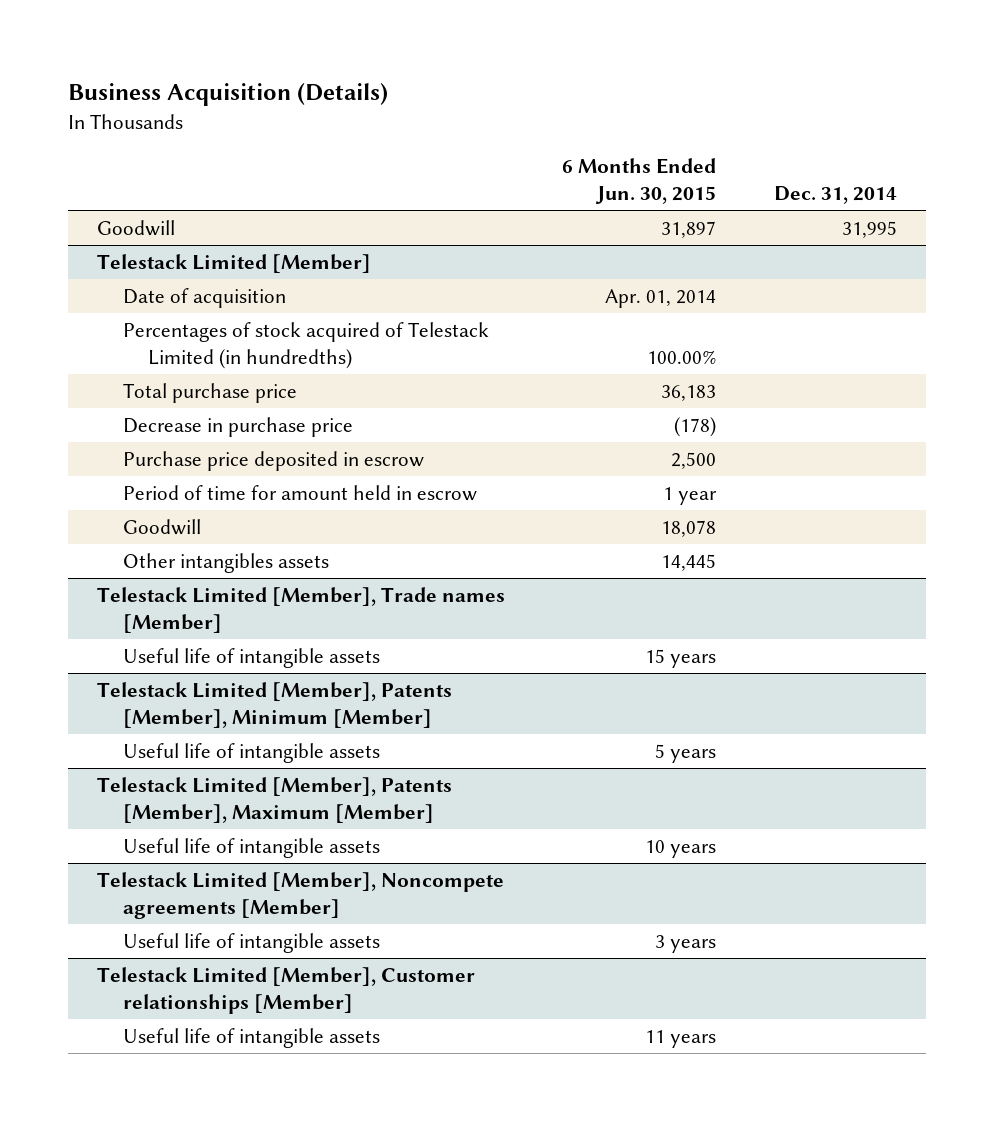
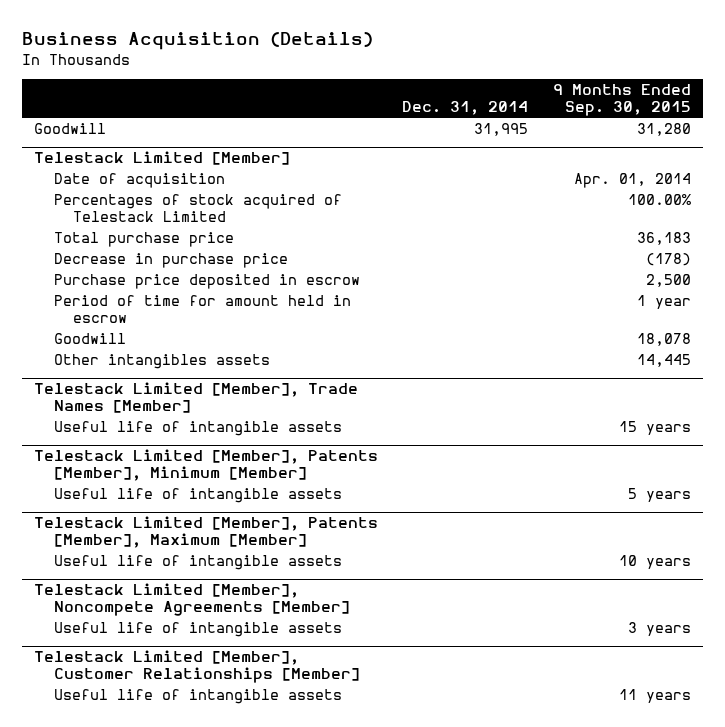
- | 6 Months Ended Jun. 30, 2015 | Dec. 31, 2014
+ | Dec. 31, 2014 | 9 Months Ended Sep. 30, 2015
@ Telestack Limited [Member]
- Percentages of stock acquired of Telestack Limited (in hundredths) | 100.00% |
+ Percentages of stock acquired of Telestack Limited | | 100.00%
- Telestack Limited [Member], Trade names [Member]
+ Telestack Limited [Member], Trade Names [Member]
- Telestack Limited [Member], Noncompete agreements [Member]
+ Telestack Limited [Member], Noncompete Agreements [Member]
- Telestack Limited [Member], Customer relationships [Member]
+ Telestack Limited [Member], Customer Relationships [Member]

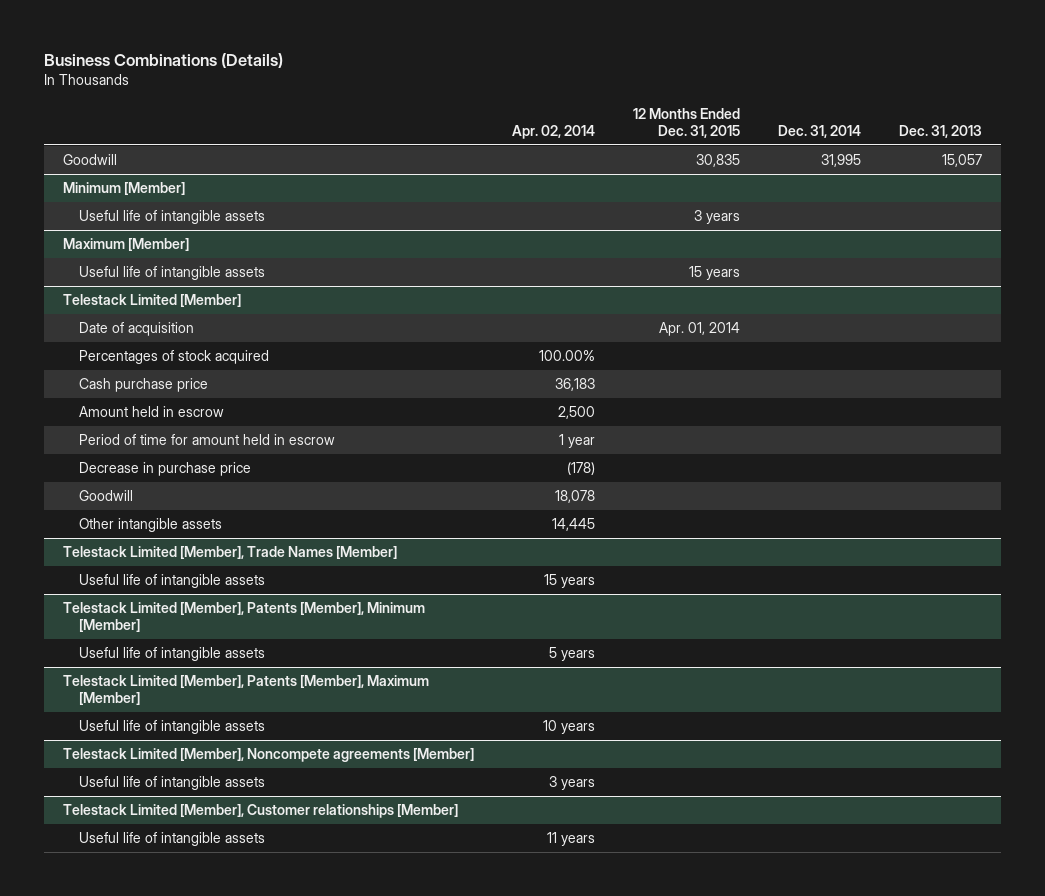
- Business Acquisition (Details)
+ Business Combinations (Details)
- | Dec. 31, 2014 | 9 Months Ended Sep. 30, 2015
+ | Apr. 02, 2014 | 12 Months Ended Dec. 31, 2015 | Dec. 31, 2014 | Dec. 31, 2013
+ Minimum [Member]
+ Useful life of intangible assets | | 3 years | |
+ Maximum [Member]
+ Useful life of intangible assets | | 15 years | |
@ Telestack Limited [Member]
- Percentages of stock acquired of Telestack Limited | | 100.00%
- Total purchase price | | 36,183
- Purchase price deposited in escrow | | 2,500
+ Percentages of stock acquired | 100.00% | | |
+ Cash purchase price | 36,183 | | |
+ Amount held in escrow | 2,500 | | |
moved down: Decrease in purchase price | (178) | | |
- Other intangibles assets | | 14,445
+ Other intangible assets | 14,445 | | |
- Telestack Limited [Member], Noncompete Agreements [Member]
+ Telestack Limited [Member], Noncompete agreements [Member]
- Telestack Limited [Member], Customer Relationships [Member]
+ Telestack Limited [Member], Customer relationships [Member]

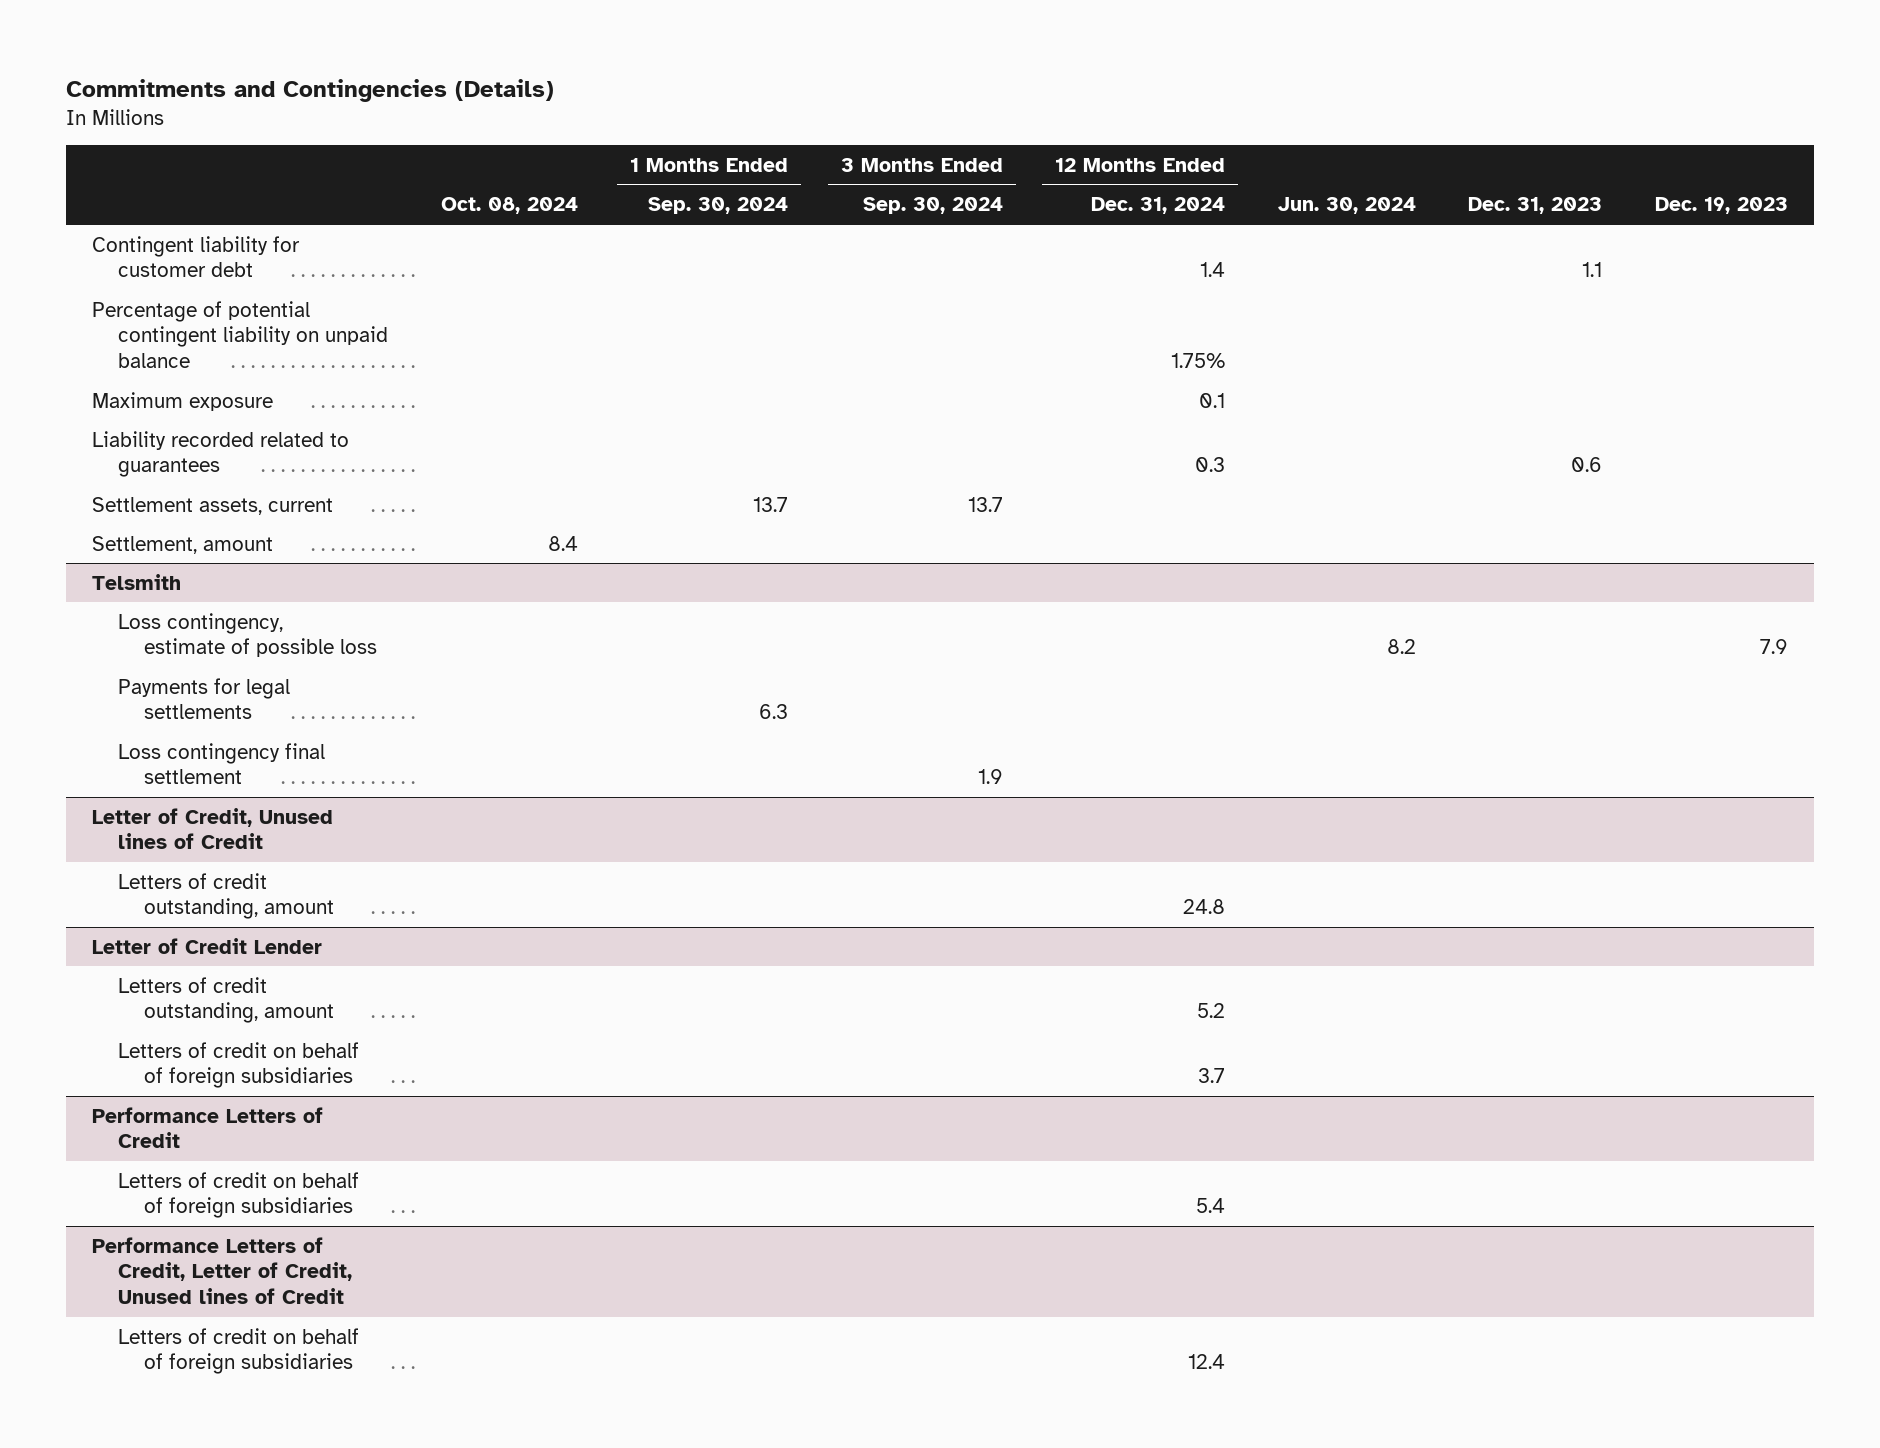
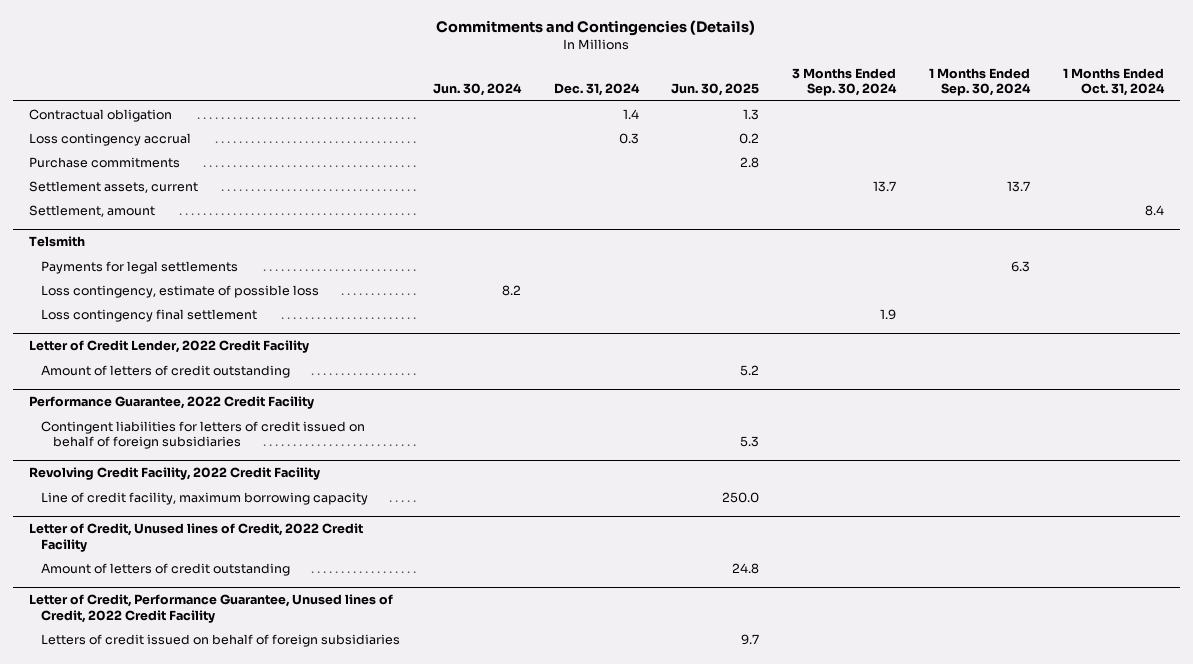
- | Oct. 08, 2024 | 1 Months Ended Sep. 30, 2024 | 3 Months Ended Sep. 30, 2024 | 12 Months Ended Dec. 31, 2024 | Jun. 30, 2024 | Dec. 31, 2023 | Dec. 19, 2023
+ | Jun. 30, 2024 | Dec. 31, 2024 | Jun. 30, 2025 | 3 Months Ended Sep. 30, 2024 | 1 Months Ended Sep. 30, 2024 | 1 Months Ended Oct. 31, 2024
- Contingent liability for customer debt | | | | 1.4 | | 1.1 |
- Percentage of potential contingent liability on unpaid balance | | | | 1.75% | | |
- Maximum exposure | | | | 0.1 | | |
- Liability recorded related to guarantees | | | | 0.3 | | 0.6 |
+ Contractual obligation | | 1.4 | 1.3 | | |
+ Loss contingency accrual | | 0.3 | 0.2 | | |
+ Purchase commitments | | | 2.8 | | |
@ Telsmith
moved down: Loss contingency, estimate of possible loss | 8.2 | | | | |
- Letter of Credit, Unused lines of Credit
- Letters of credit outstanding, amount | | | | 24.8 | | |
- Letter of Credit Lender
- Letters of credit outstanding, amount | | | | 5.2 | | |
- Letters of credit on behalf of foreign subsidiaries | | | | 3.7 | | |
- Performance Letters of Credit
- Letters of credit on behalf of foreign subsidiaries | | | | 5.4 | | |
- Performance Letters of Credit, Letter of Credit, Unused lines of Credit
- Letters of credit on behalf of foreign subsidiaries | | | | 12.4 | | |
+ Letter of Credit Lender, 2022 Credit Facility
+ Amount of letters of credit outstanding | | | 5.2 | | |
+ Performance Guarantee, 2022 Credit Facility
+ Contingent liabilities for letters of credit issued on behalf of foreign subsidiaries | | | 5.3 | | |
+ Revolving Credit Facility, 2022 Credit Facility
+ Line of credit facility, maximum borrowing capacity | | | 250.0 | | |
+ Letter of Credit, Unused lines of Credit, 2022 Credit Facility
+ Amount of letters of credit outstanding | | | 24.8 | | |
+ Letter of Credit, Performance Guarantee, Unused lines of Credit, 2022 Credit Facility
+ Letters of credit issued on behalf of foreign subsidiaries | | | 9.7 | | |

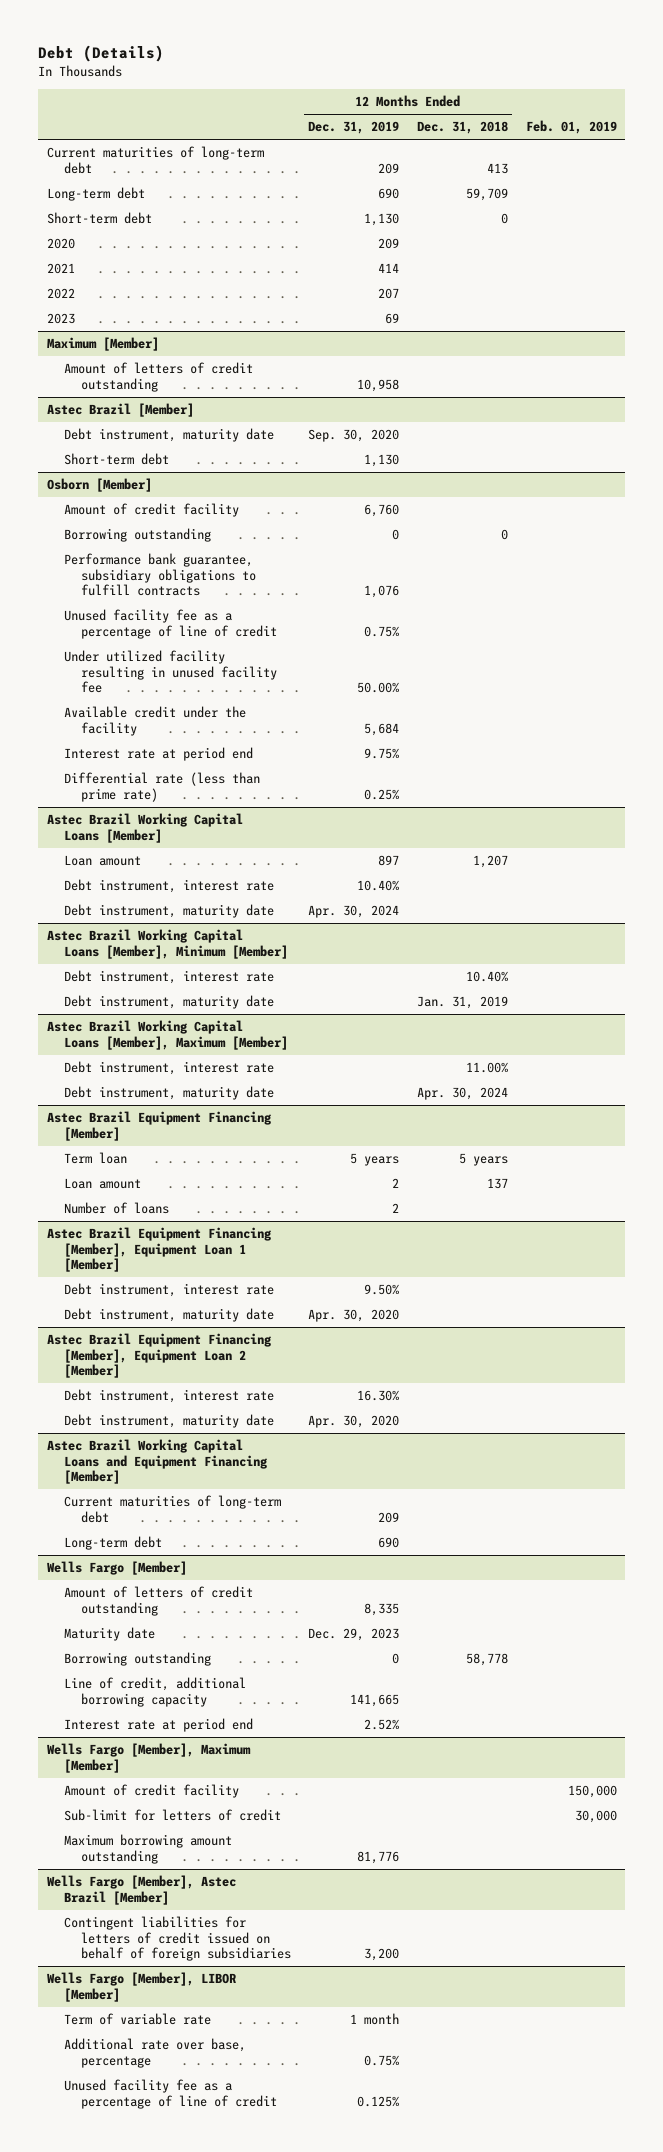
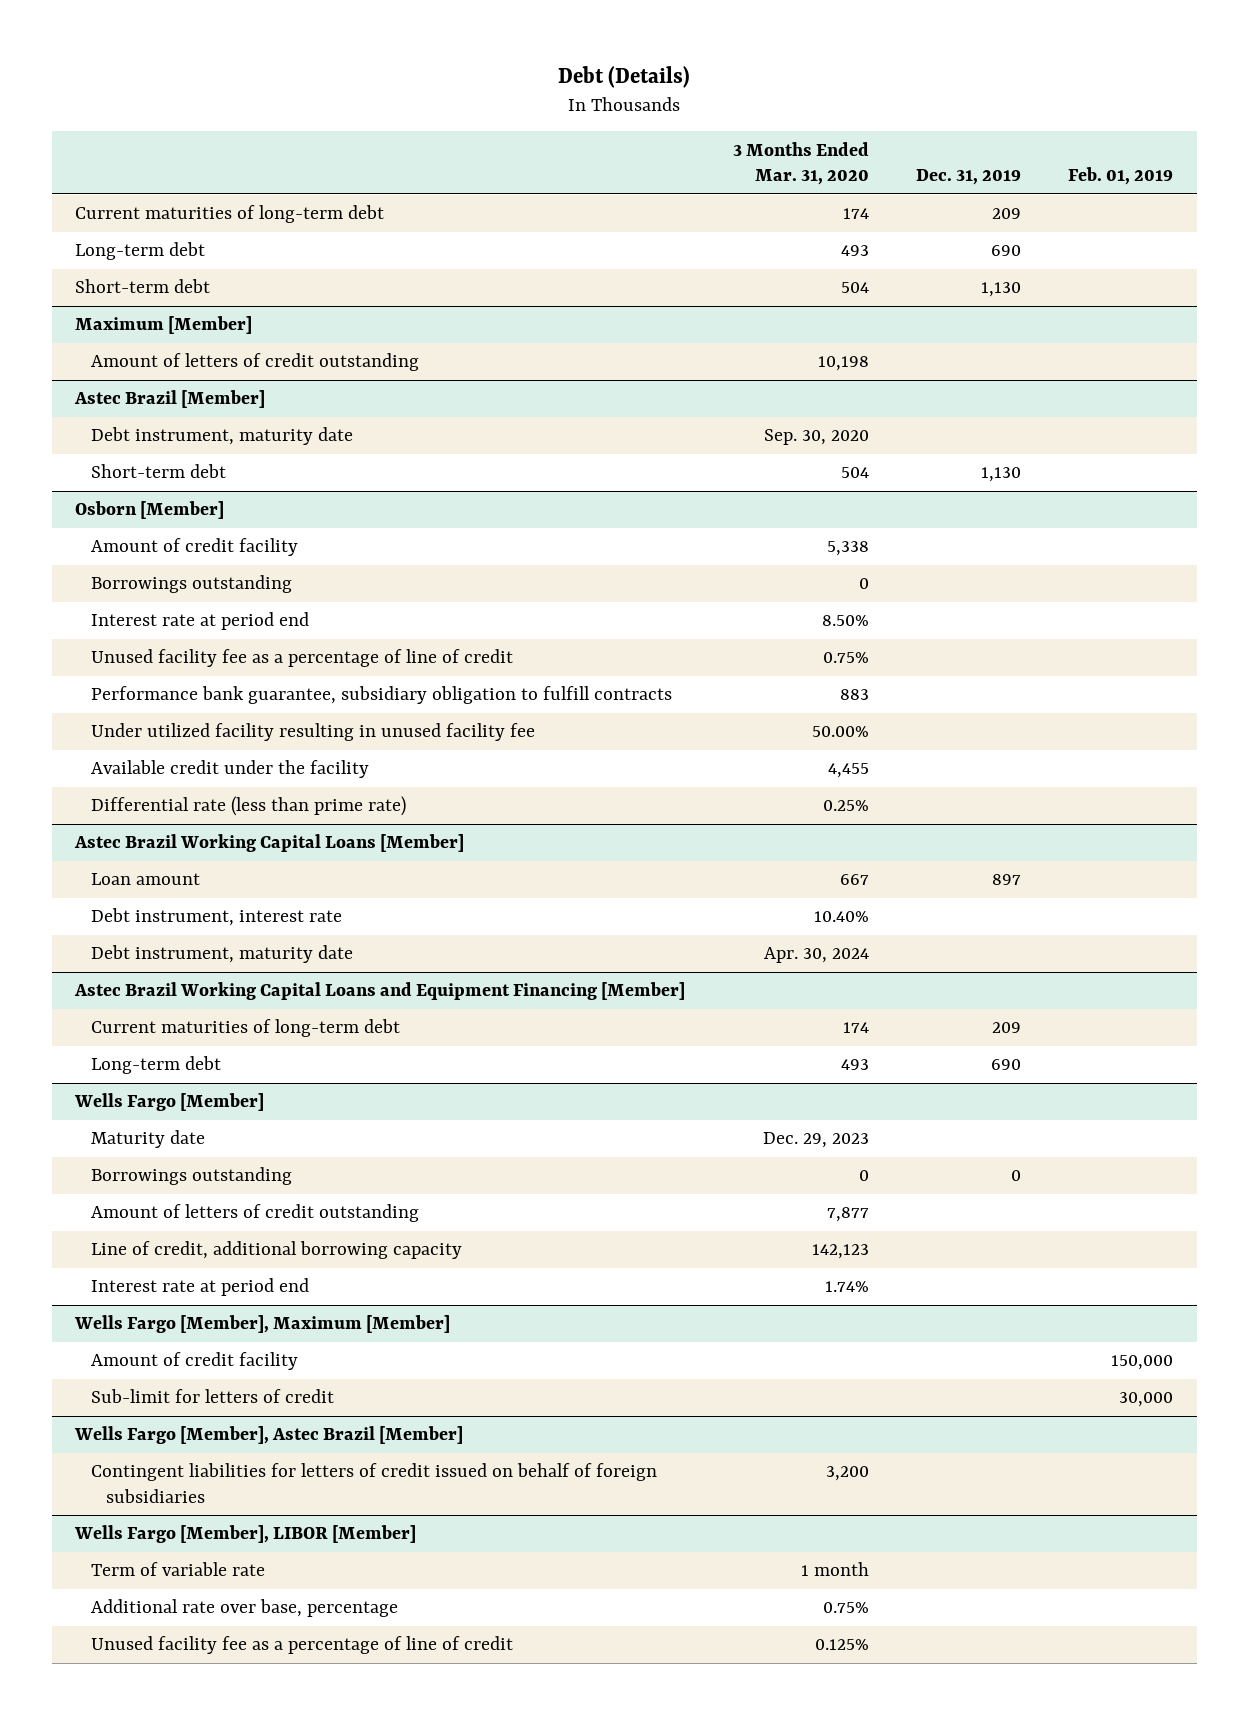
- | 12 Months Ended Dec. 31, 2019 | 12 Months Ended Dec. 31, 2018 | Feb. 01, 2019
+ | 3 Months Ended Mar. 31, 2020 | Dec. 31, 2019 | Feb. 01, 2019
- 2020 | 209 | |
- 2021 | 414 | |
- 2022 | 207 | |
- 2023 | 69 | |
@ Osborn [Member]
- Borrowing outstanding | 0 | 0 |
- Performance bank guarantee, subsidiary obligations to fulfill contracts | 1,076 | |
+ Borrowings outstanding | 0 | |
moved up: Interest rate at period end | 8.50% | |
+ Performance bank guarantee, subsidiary obligation to fulfill contracts | 883 | |
- Astec Brazil Working Capital Loans [Member], Minimum [Member]
- Debt instrument, interest rate | | 10.40% |
- Debt instrument, maturity date | | Jan. 31, 2019 |
- Astec Brazil Working Capital Loans [Member], Maximum [Member]
- Debt instrument, interest rate | | 11.00% |
- Debt instrument, maturity date | | Apr. 30, 2024 |
- Astec Brazil Equipment Financing [Member]
- Term loan | 5 years | 5 years |
- Loan amount | 2 | 137 |
- Number of loans | 2 | |
- Astec Brazil Equipment Financing [Member], Equipment Loan 1 [Member]
- Debt instrument, interest rate | 9.50% | |
- Debt instrument, maturity date | Apr. 30, 2020 | |
- Astec Brazil Equipment Financing [Member], Equipment Loan 2 [Member]
- Debt instrument, interest rate | 16.30% | |
- Debt instrument, maturity date | Apr. 30, 2020 | |
@ Wells Fargo [Member]
- Borrowing outstanding | 0 | 58,778 |
+ Borrowings outstanding | 0 | 0 |
moved down: Amount of letters of credit outstanding | 7,877 | |
@ Wells Fargo [Member], Maximum [Member]
- Maximum borrowing amount outstanding | 81,776 | |

